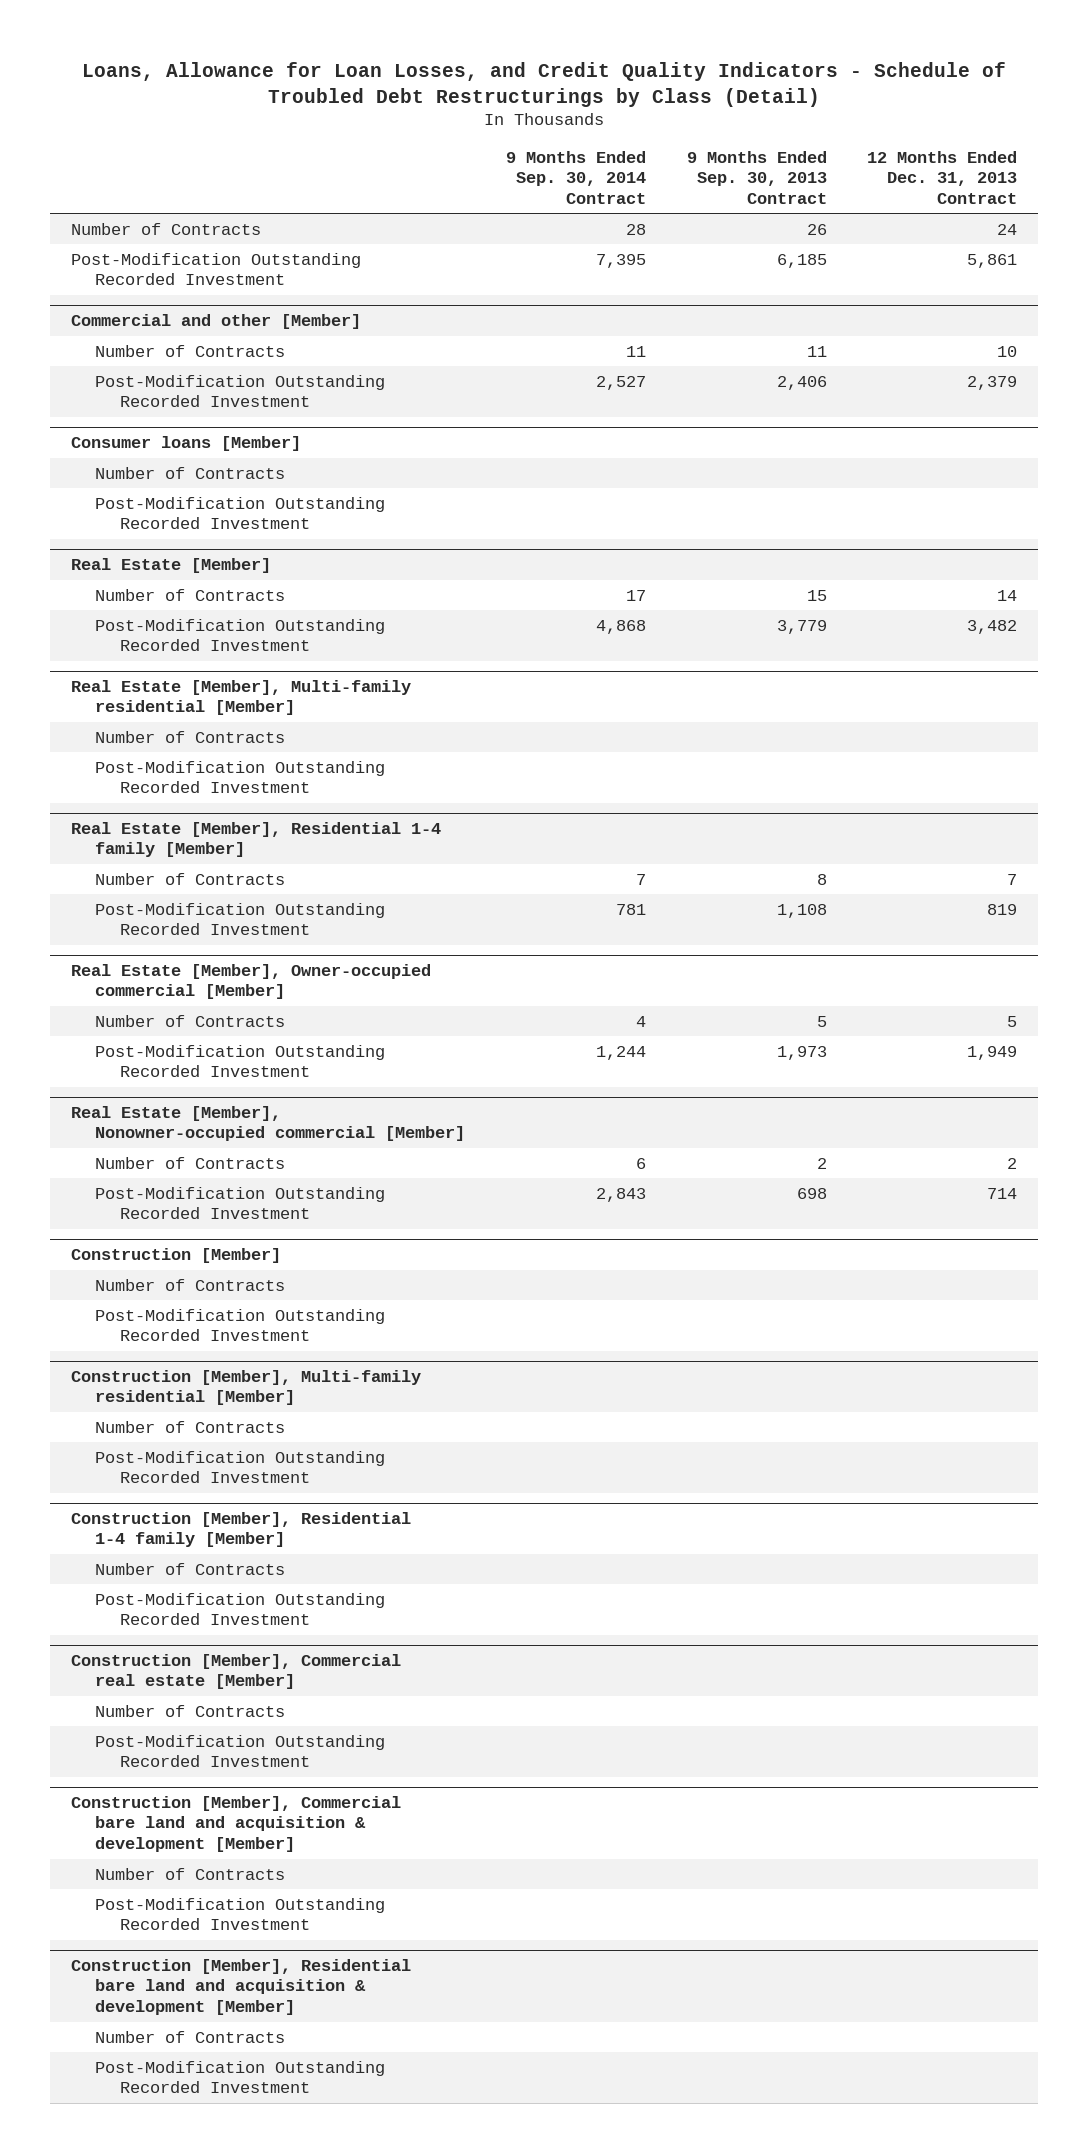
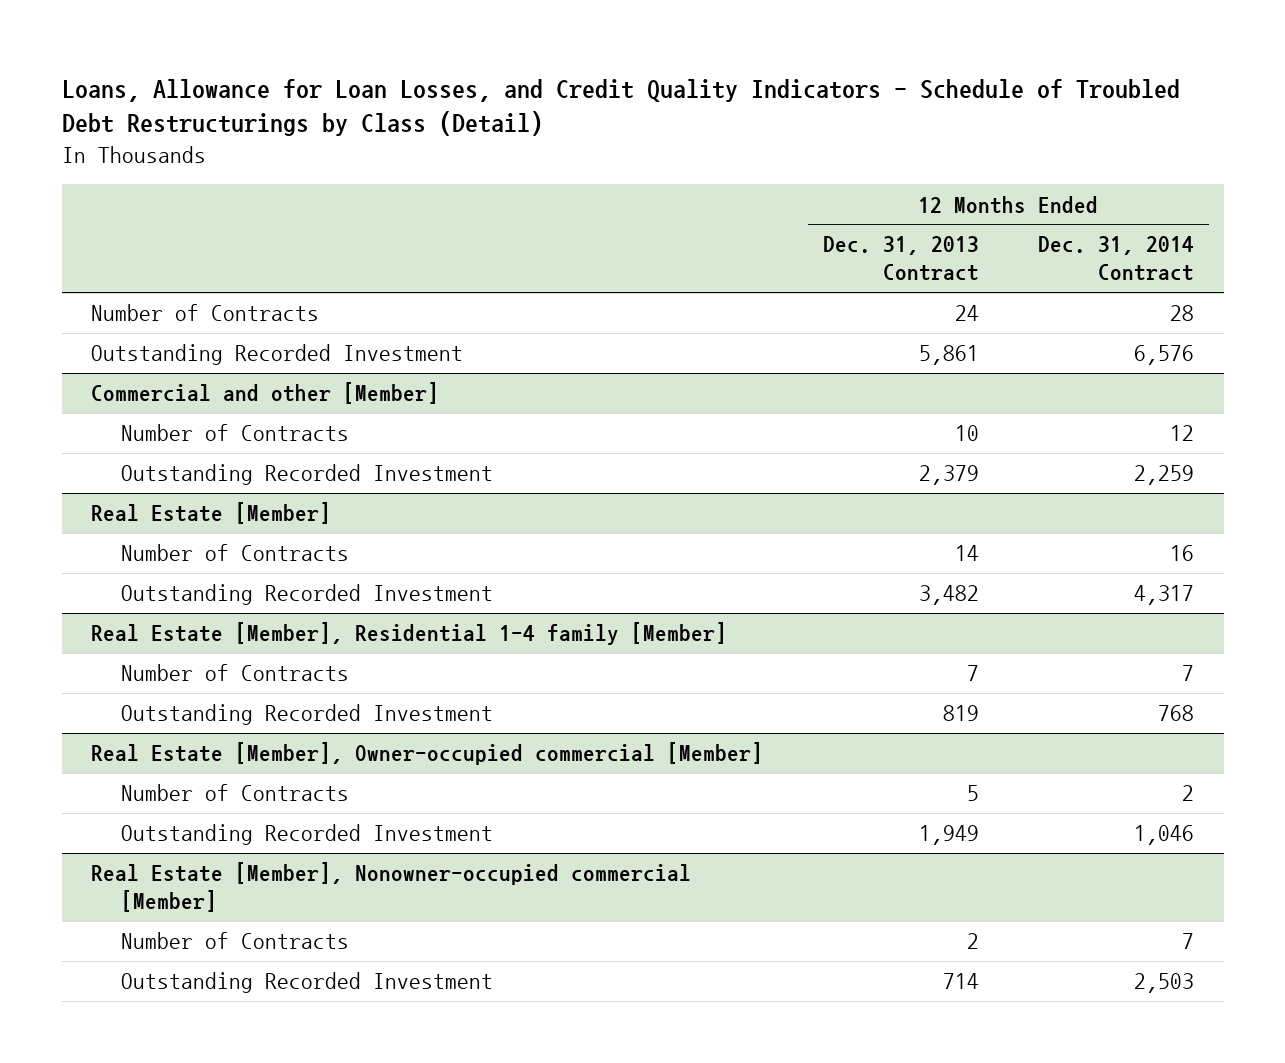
- | 9 Months Ended Sep. 30, 2014 Contract | 9 Months Ended Sep. 30, 2013 Contract | 12 Months Ended Dec. 31, 2013 Contract
+ | 12 Months Ended Dec. 31, 2013 Contract | 12 Months Ended Dec. 31, 2014 Contract
- Post-Modification Outstanding Recorded Investment | 7,395 | 6,185 | 5,861
+ Outstanding Recorded Investment | 5,861 | 6,576
@ Commercial and other [Member]
- Post-Modification Outstanding Recorded Investment | 2,527 | 2,406 | 2,379
- Consumer loans [Member]
- Number of Contracts
- Post-Modification Outstanding Recorded Investment
@ Commercial and other [Member]
+ Outstanding Recorded Investment | 2,379 | 2,259
@ Real Estate [Member]
- Post-Modification Outstanding Recorded Investment | 4,868 | 3,779 | 3,482
- Real Estate [Member], Multi-family residential [Member]
- Number of Contracts
- Post-Modification Outstanding Recorded Investment
@ Real Estate [Member]
+ Outstanding Recorded Investment | 3,482 | 4,317
@ Real Estate [Member], Residential 1-4 family [Member]
- Post-Modification Outstanding Recorded Investment | 781 | 1,108 | 819
+ Outstanding Recorded Investment | 819 | 768
@ Real Estate [Member], Owner-occupied commercial [Member]
- Post-Modification Outstanding Recorded Investment | 1,244 | 1,973 | 1,949
+ Outstanding Recorded Investment | 1,949 | 1,046
@ Real Estate [Member], Nonowner-occupied commercial [Member]
- Post-Modification Outstanding Recorded Investment | 2,843 | 698 | 714
- Construction [Member]
- Number of Contracts
- Post-Modification Outstanding Recorded Investment
- Construction [Member], Multi-family residential [Member]
- Number of Contracts
- Post-Modification Outstanding Recorded Investment
- Construction [Member], Residential 1-4 family [Member]
- Number of Contracts
- Post-Modification Outstanding Recorded Investment
- Construction [Member], Commercial real estate [Member]
- Number of Contracts
- Post-Modification Outstanding Recorded Investment
- Construction [Member], Commercial bare land and acquisition & development [Member]
- Number of Contracts
- Post-Modification Outstanding Recorded Investment
- Construction [Member], Residential bare land and acquisition & development [Member]
- Number of Contracts
- Post-Modification Outstanding Recorded Investment
@ Real Estate [Member], Nonowner-occupied commercial [Member]
+ Outstanding Recorded Investment | 714 | 2,503

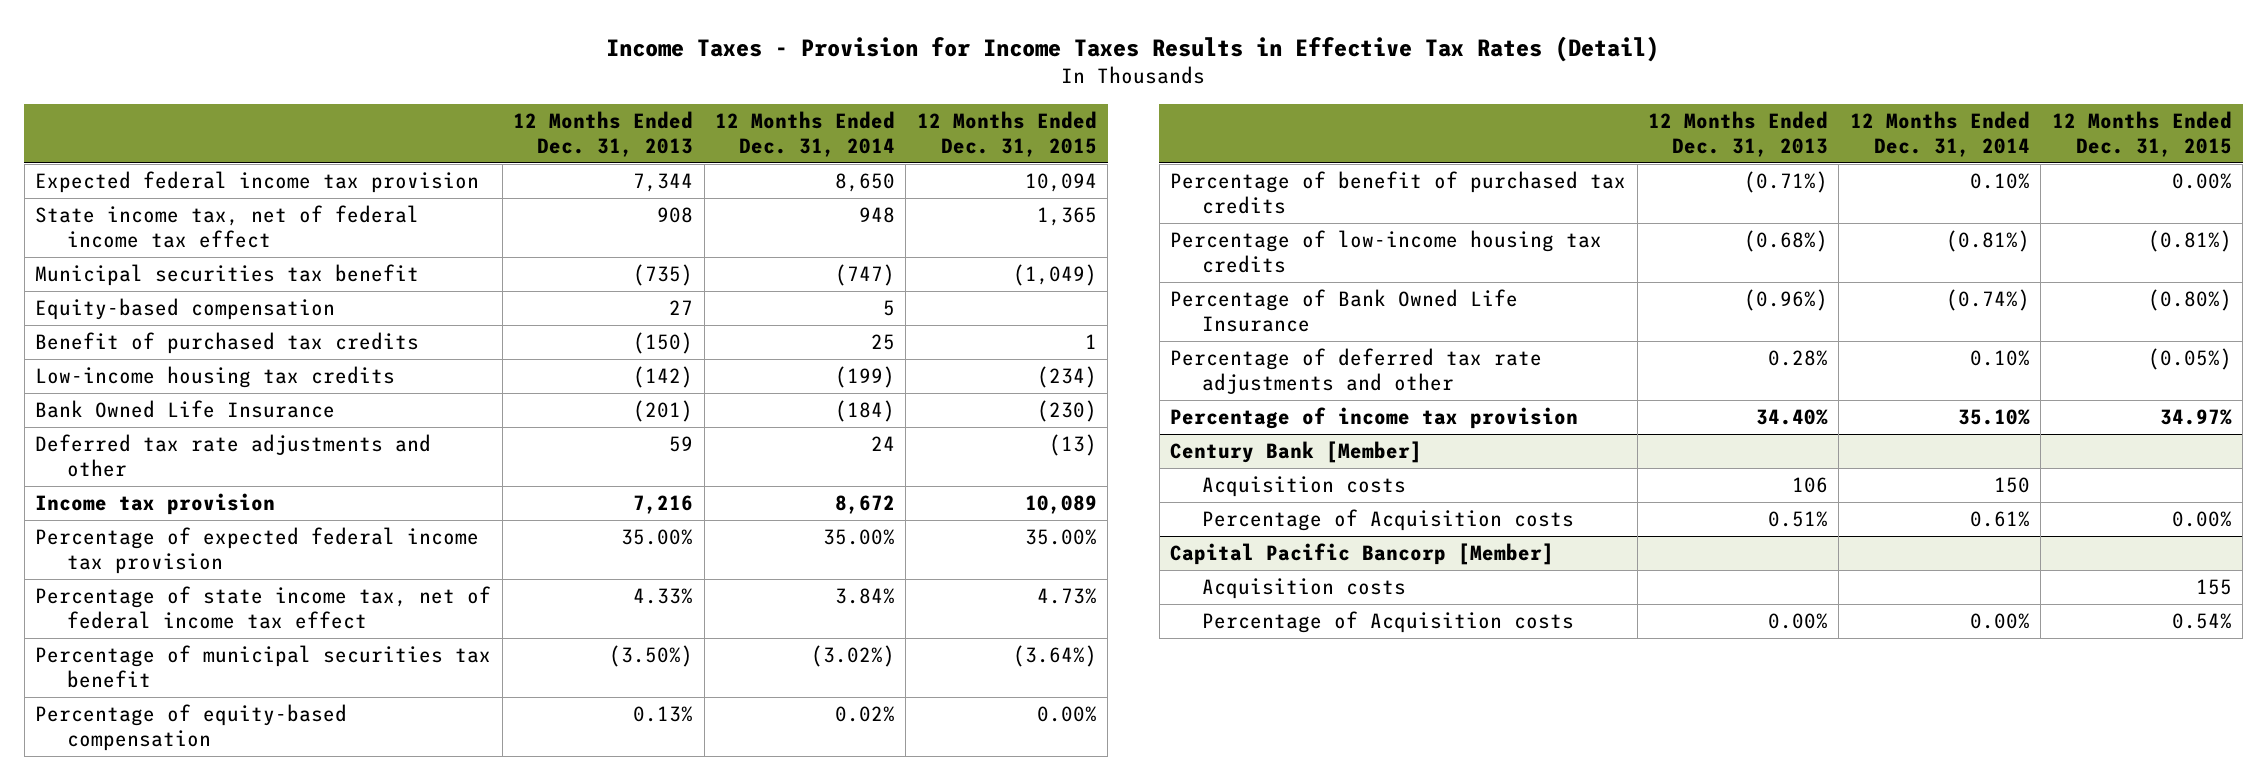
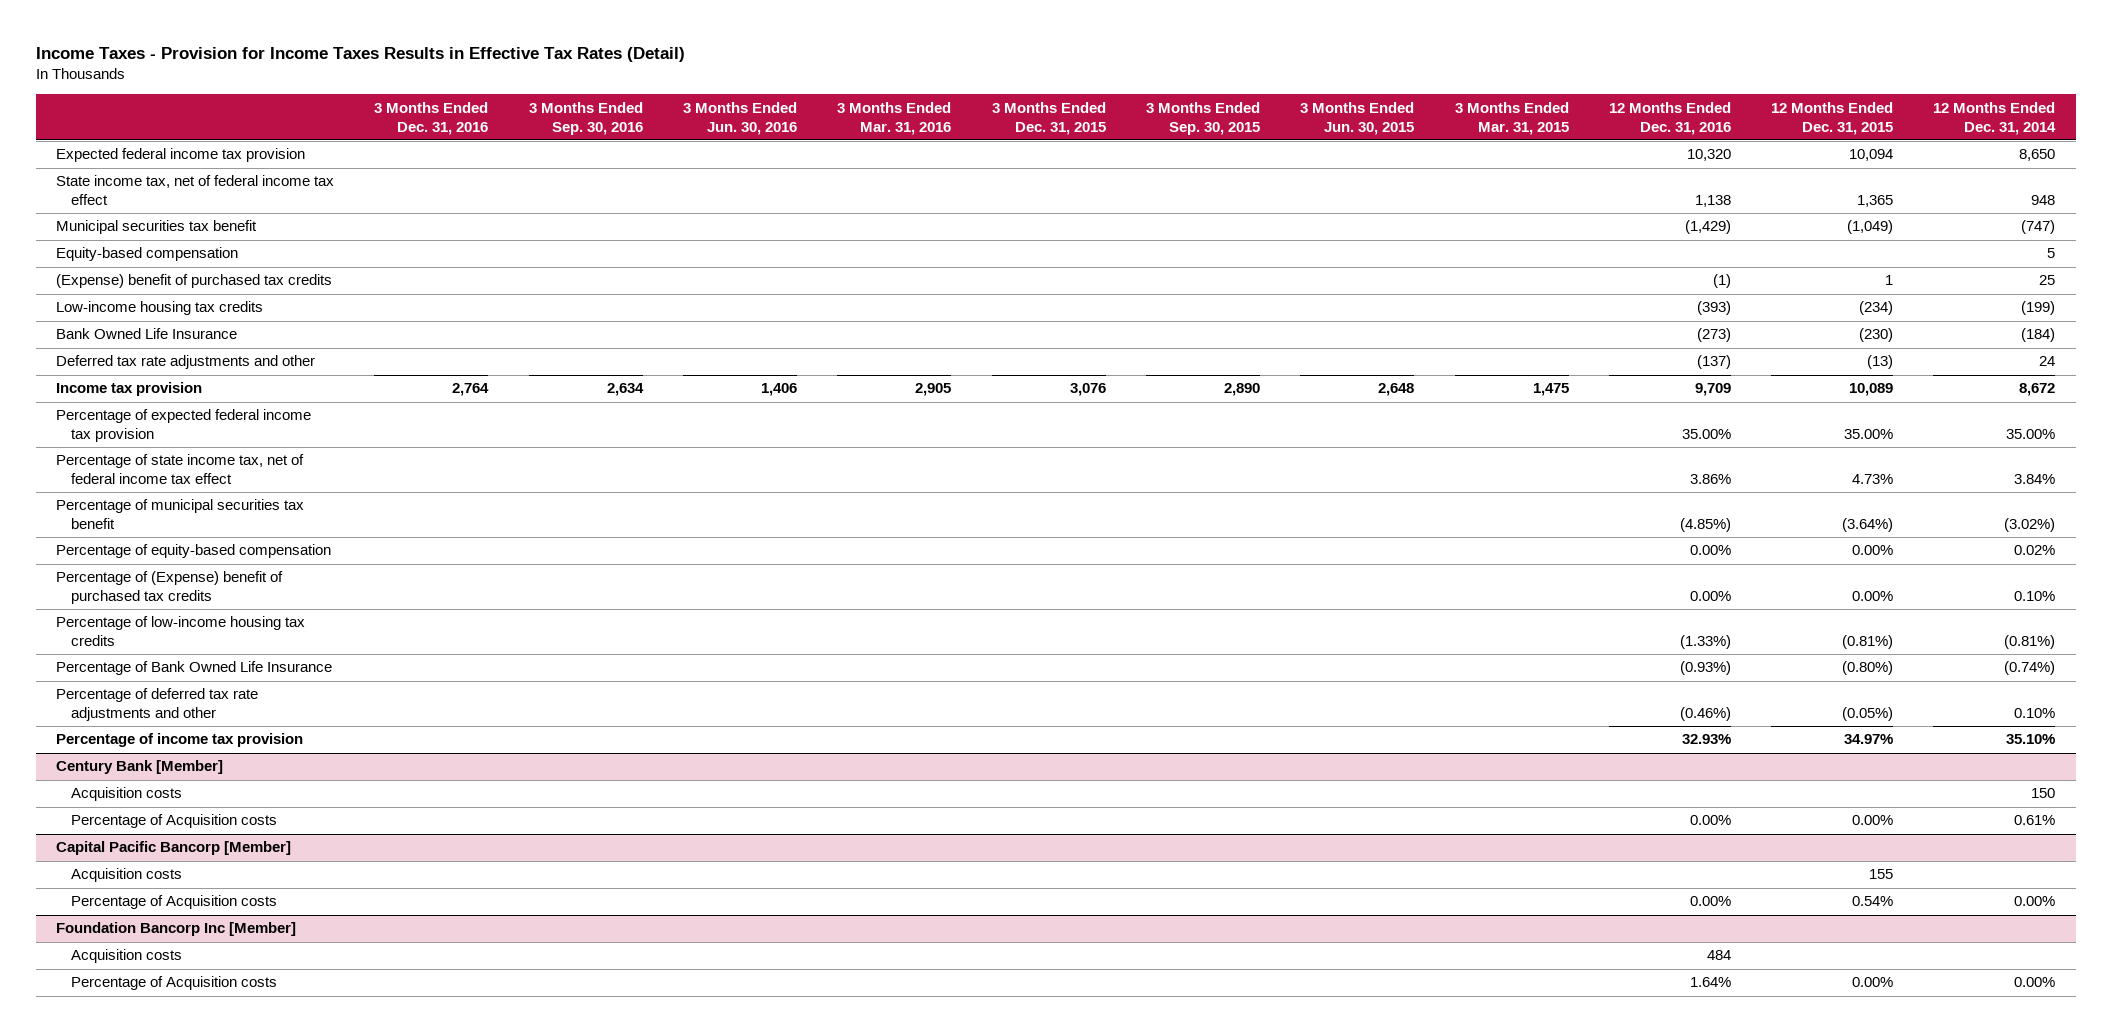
- | 12 Months Ended Dec. 31, 2013 | 12 Months Ended Dec. 31, 2014 | 12 Months Ended Dec. 31, 2015
+ | 3 Months Ended Dec. 31, 2016 | 3 Months Ended Sep. 30, 2016 | 3 Months Ended Jun. 30, 2016 | 3 Months Ended Mar. 31, 2016 | 3 Months Ended Dec. 31, 2015 | 3 Months Ended Sep. 30, 2015 | 3 Months Ended Jun. 30, 2015 | 3 Months Ended Mar. 31, 2015 | 12 Months Ended Dec. 31, 2016 | 12 Months Ended Dec. 31, 2015 | 12 Months Ended Dec. 31, 2014
- Benefit of purchased tax credits | (150) | 25 | 1
+ (Expense) benefit of purchased tax credits | | | | | | | | | (1) | 1 | 25
- Percentage of benefit of purchased tax credits | (0.71%) | 0.10% | 0.00%
+ Percentage of (Expense) benefit of purchased tax credits | | | | | | | | | 0.00% | 0.00% | 0.10%
+ Foundation Bancorp Inc [Member]
+ Acquisition costs | | | | | | | | | 484 | |
+ Percentage of Acquisition costs | | | | | | | | | 1.64% | 0.00% | 0.00%

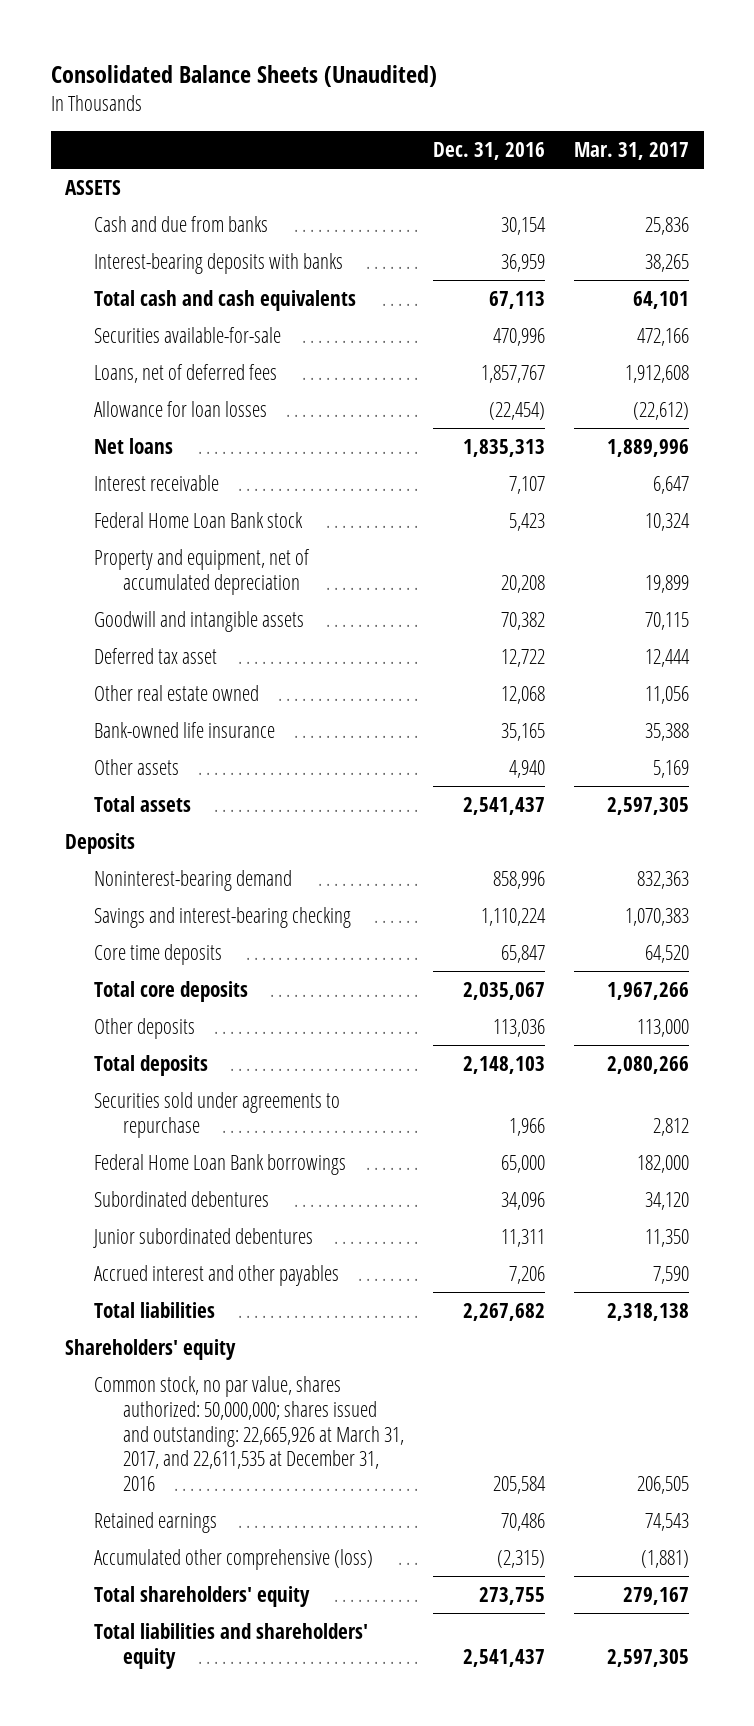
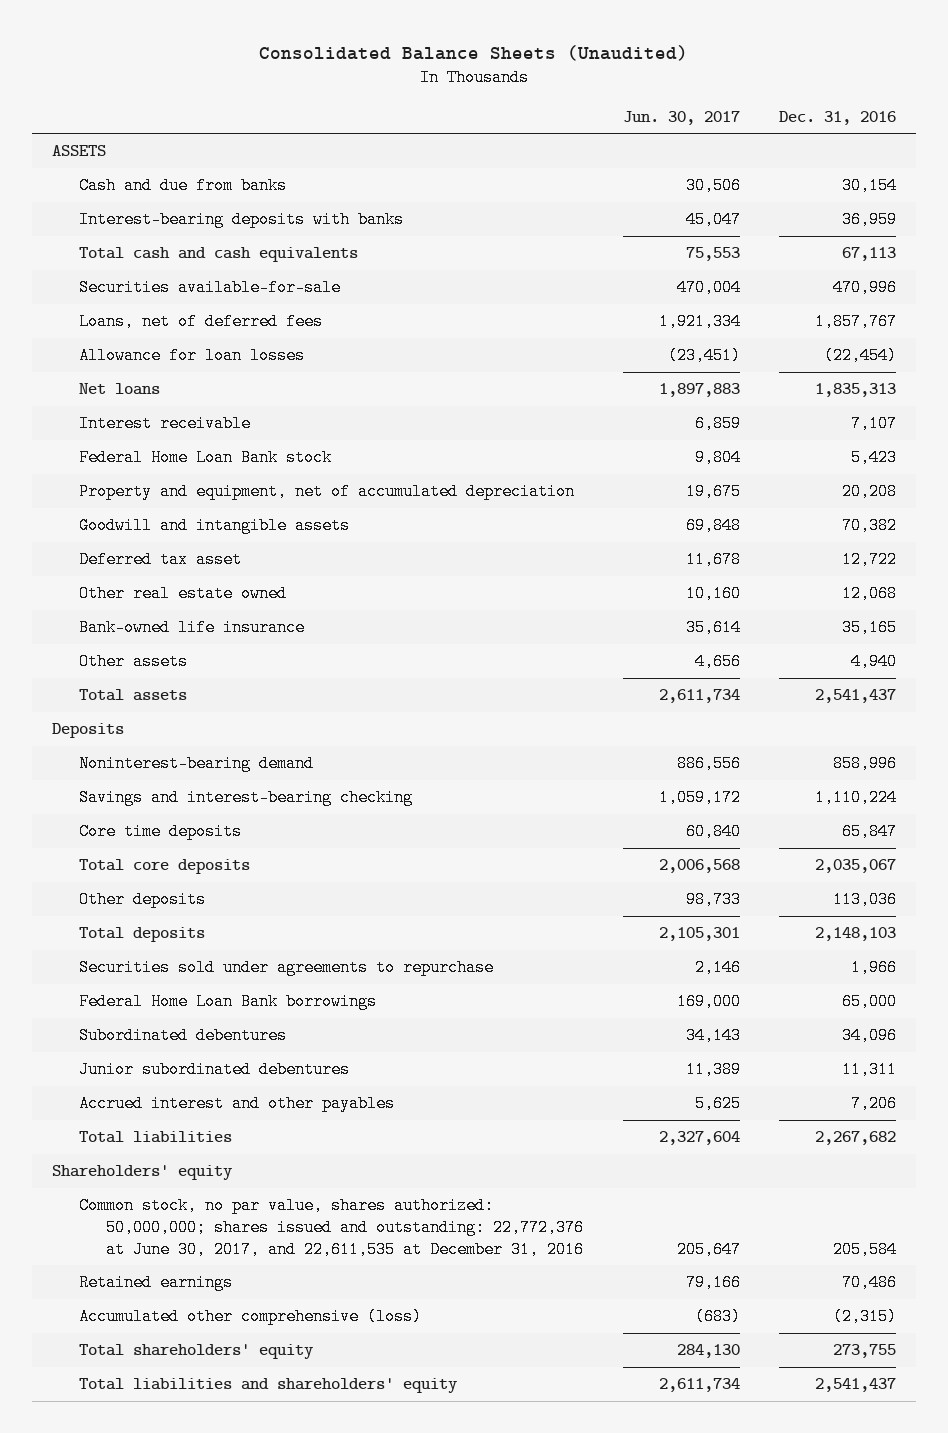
- | Dec. 31, 2016 | Mar. 31, 2017
+ | Jun. 30, 2017 | Dec. 31, 2016
- Common stock, no par value, shares authorized: 50,000,000; shares issued and outstanding: 22,665,926 at March 31, 2017, and 22,611,535 at December 31, 2016 | 205,584 | 206,505
+ Common stock, no par value, shares authorized: 50,000,000; shares issued and outstanding: 22,772,376 at June 30, 2017, and 22,611,535 at December 31, 2016 | 205,647 | 205,584

